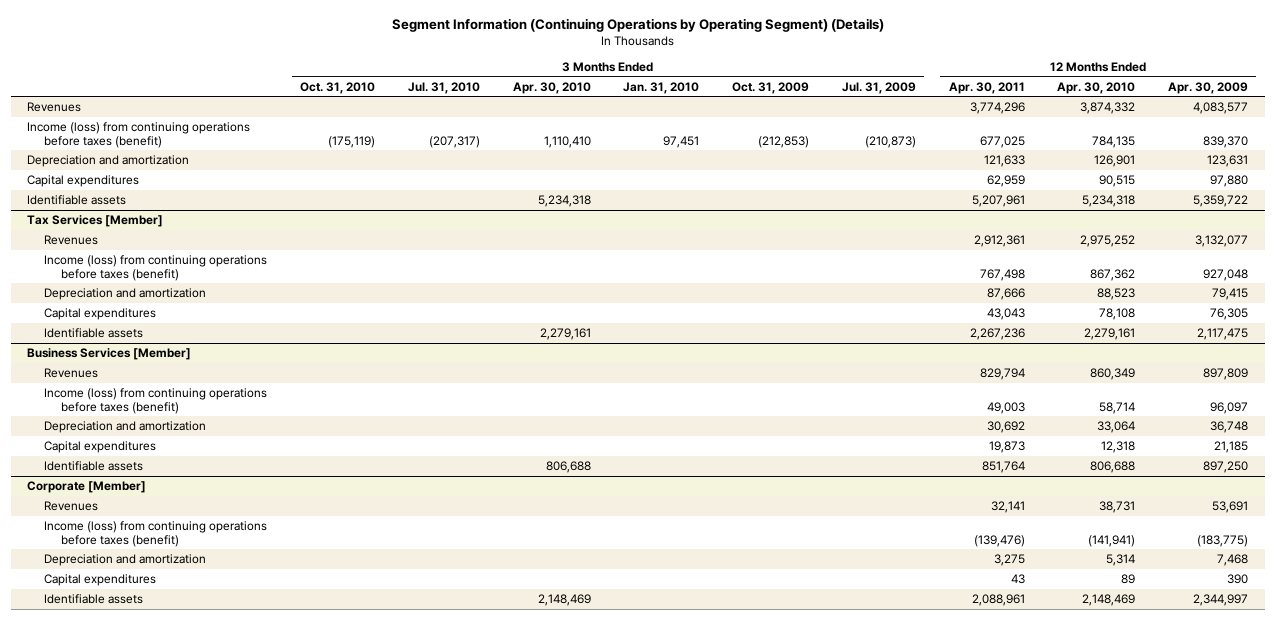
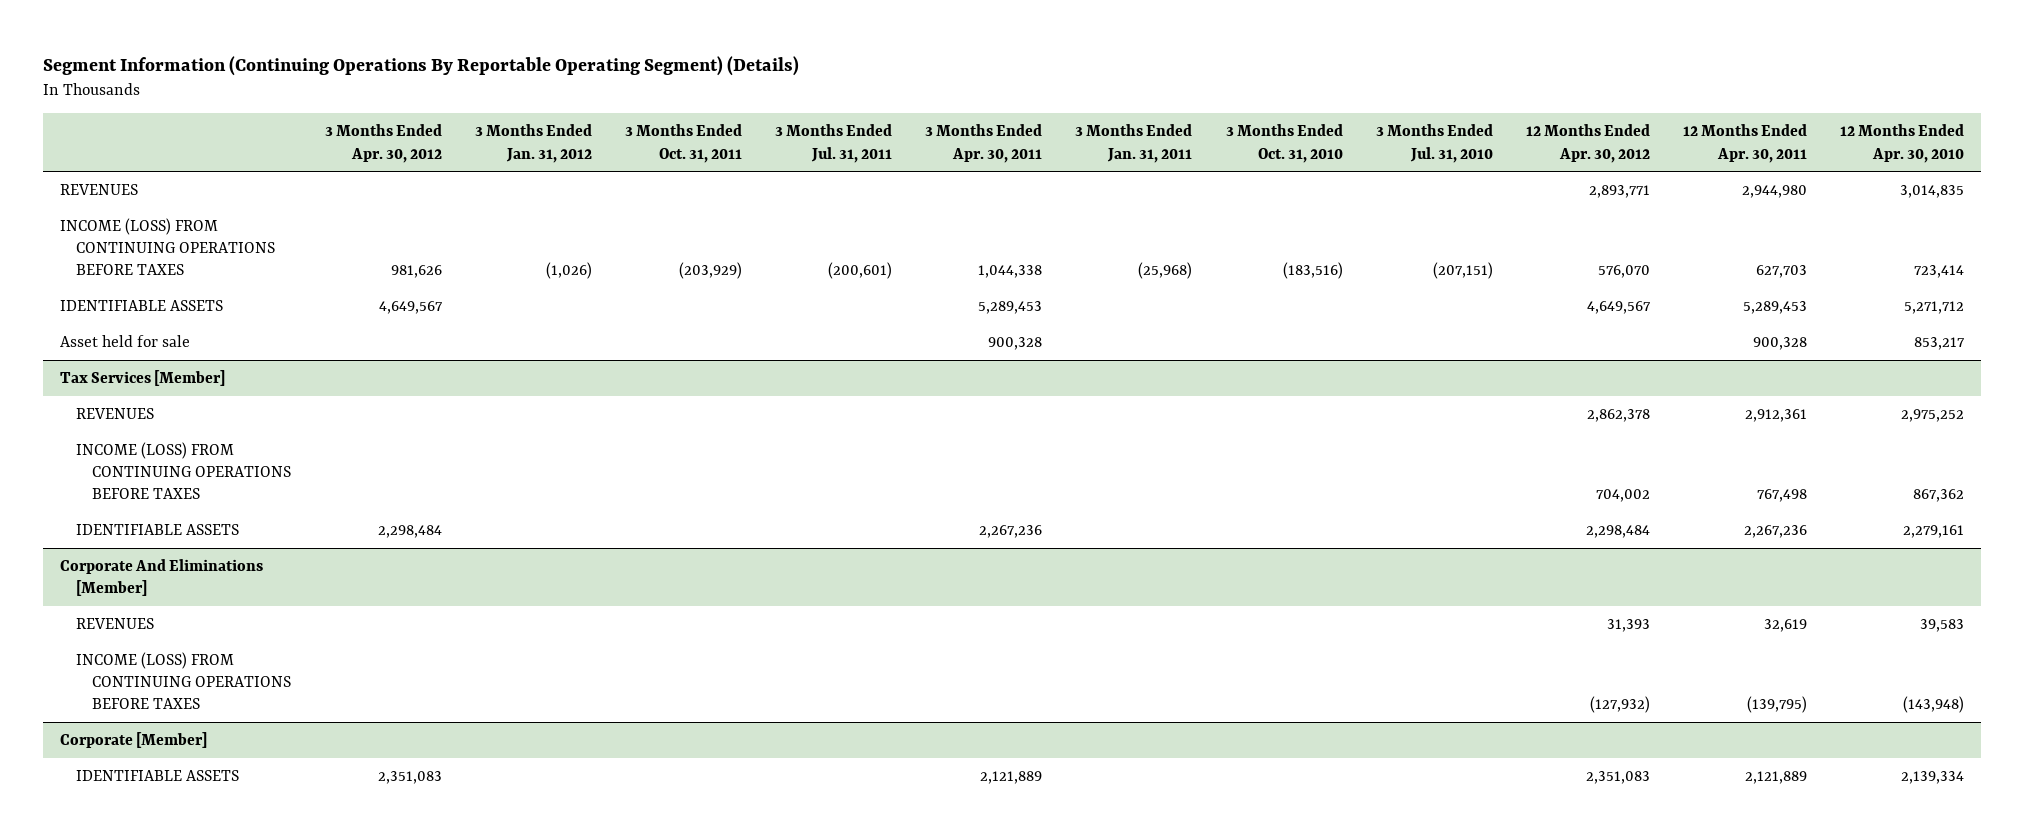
- Segment Information (Continuing Operations by Operating Segment) (Details)
+ Segment Information (Continuing Operations By Reportable Operating Segment) (Details)
- | 3 Months Ended Oct. 31, 2010 | 3 Months Ended Jul. 31, 2010 | 3 Months Ended Apr. 30, 2010 | 3 Months Ended Jan. 31, 2010 | 3 Months Ended Oct. 31, 2009 | 3 Months Ended Jul. 31, 2009 | 12 Months Ended Apr. 30, 2011 | 12 Months Ended Apr. 30, 2010 | 12 Months Ended Apr. 30, 2009
+ | 3 Months Ended Apr. 30, 2012 | 3 Months Ended Jan. 31, 2012 | 3 Months Ended Oct. 31, 2011 | 3 Months Ended Jul. 31, 2011 | 3 Months Ended Apr. 30, 2011 | 3 Months Ended Jan. 31, 2011 | 3 Months Ended Oct. 31, 2010 | 3 Months Ended Jul. 31, 2010 | 12 Months Ended Apr. 30, 2012 | 12 Months Ended Apr. 30, 2011 | 12 Months Ended Apr. 30, 2010
- Revenues | | | | | | | 3,774,296 | 3,874,332 | 4,083,577
- Income (loss) from continuing operations before taxes (benefit) | (175,119) | (207,317) | 1,110,410 | 97,451 | (212,853) | (210,873) | 677,025 | 784,135 | 839,370
- Depreciation and amortization | | | | | | | 121,633 | 126,901 | 123,631
- Capital expenditures | | | | | | | 62,959 | 90,515 | 97,880
- Identifiable assets | | | 5,234,318 | | | | 5,207,961 | 5,234,318 | 5,359,722
+ REVENUES | | | | | | | | | 2,893,771 | 2,944,980 | 3,014,835
+ INCOME (LOSS) FROM CONTINUING OPERATIONS BEFORE TAXES | 981,626 | (1,026) | (203,929) | (200,601) | 1,044,338 | (25,968) | (183,516) | (207,151) | 576,070 | 627,703 | 723,414
+ IDENTIFIABLE ASSETS | 4,649,567 | | | | 5,289,453 | | | | 4,649,567 | 5,289,453 | 5,271,712
+ Asset held for sale | | | | | 900,328 | | | | | 900,328 | 853,217
@ Tax Services [Member]
- Revenues | | | | | | | 2,912,361 | 2,975,252 | 3,132,077
- Income (loss) from continuing operations before taxes (benefit) | | | | | | | 767,498 | 867,362 | 927,048
- Depreciation and amortization | | | | | | | 87,666 | 88,523 | 79,415
- Capital expenditures | | | | | | | 43,043 | 78,108 | 76,305
- Identifiable assets | | | 2,279,161 | | | | 2,267,236 | 2,279,161 | 2,117,475
- Business Services [Member]
- Revenues | | | | | | | 829,794 | 860,349 | 897,809
- Income (loss) from continuing operations before taxes (benefit) | | | | | | | 49,003 | 58,714 | 96,097
- Depreciation and amortization | | | | | | | 30,692 | 33,064 | 36,748
- Capital expenditures | | | | | | | 19,873 | 12,318 | 21,185
- Identifiable assets | | | 806,688 | | | | 851,764 | 806,688 | 897,250
@ Tax Services [Member]
+ REVENUES | | | | | | | | | 2,862,378 | 2,912,361 | 2,975,252
+ INCOME (LOSS) FROM CONTINUING OPERATIONS BEFORE TAXES | | | | | | | | | 704,002 | 767,498 | 867,362
+ IDENTIFIABLE ASSETS | 2,298,484 | | | | 2,267,236 | | | | 2,298,484 | 2,267,236 | 2,279,161
+ Corporate And Eliminations [Member]
+ REVENUES | | | | | | | | | 31,393 | 32,619 | 39,583
+ INCOME (LOSS) FROM CONTINUING OPERATIONS BEFORE TAXES | | | | | | | | | (127,932) | (139,795) | (143,948)
@ Corporate [Member]
- Revenues | | | | | | | 32,141 | 38,731 | 53,691
- Income (loss) from continuing operations before taxes (benefit) | | | | | | | (139,476) | (141,941) | (183,775)
- Depreciation and amortization | | | | | | | 3,275 | 5,314 | 7,468
- Capital expenditures | | | | | | | 43 | 89 | 390
- Identifiable assets | | | 2,148,469 | | | | 2,088,961 | 2,148,469 | 2,344,997
+ IDENTIFIABLE ASSETS | 2,351,083 | | | | 2,121,889 | | | | 2,351,083 | 2,121,889 | 2,139,334

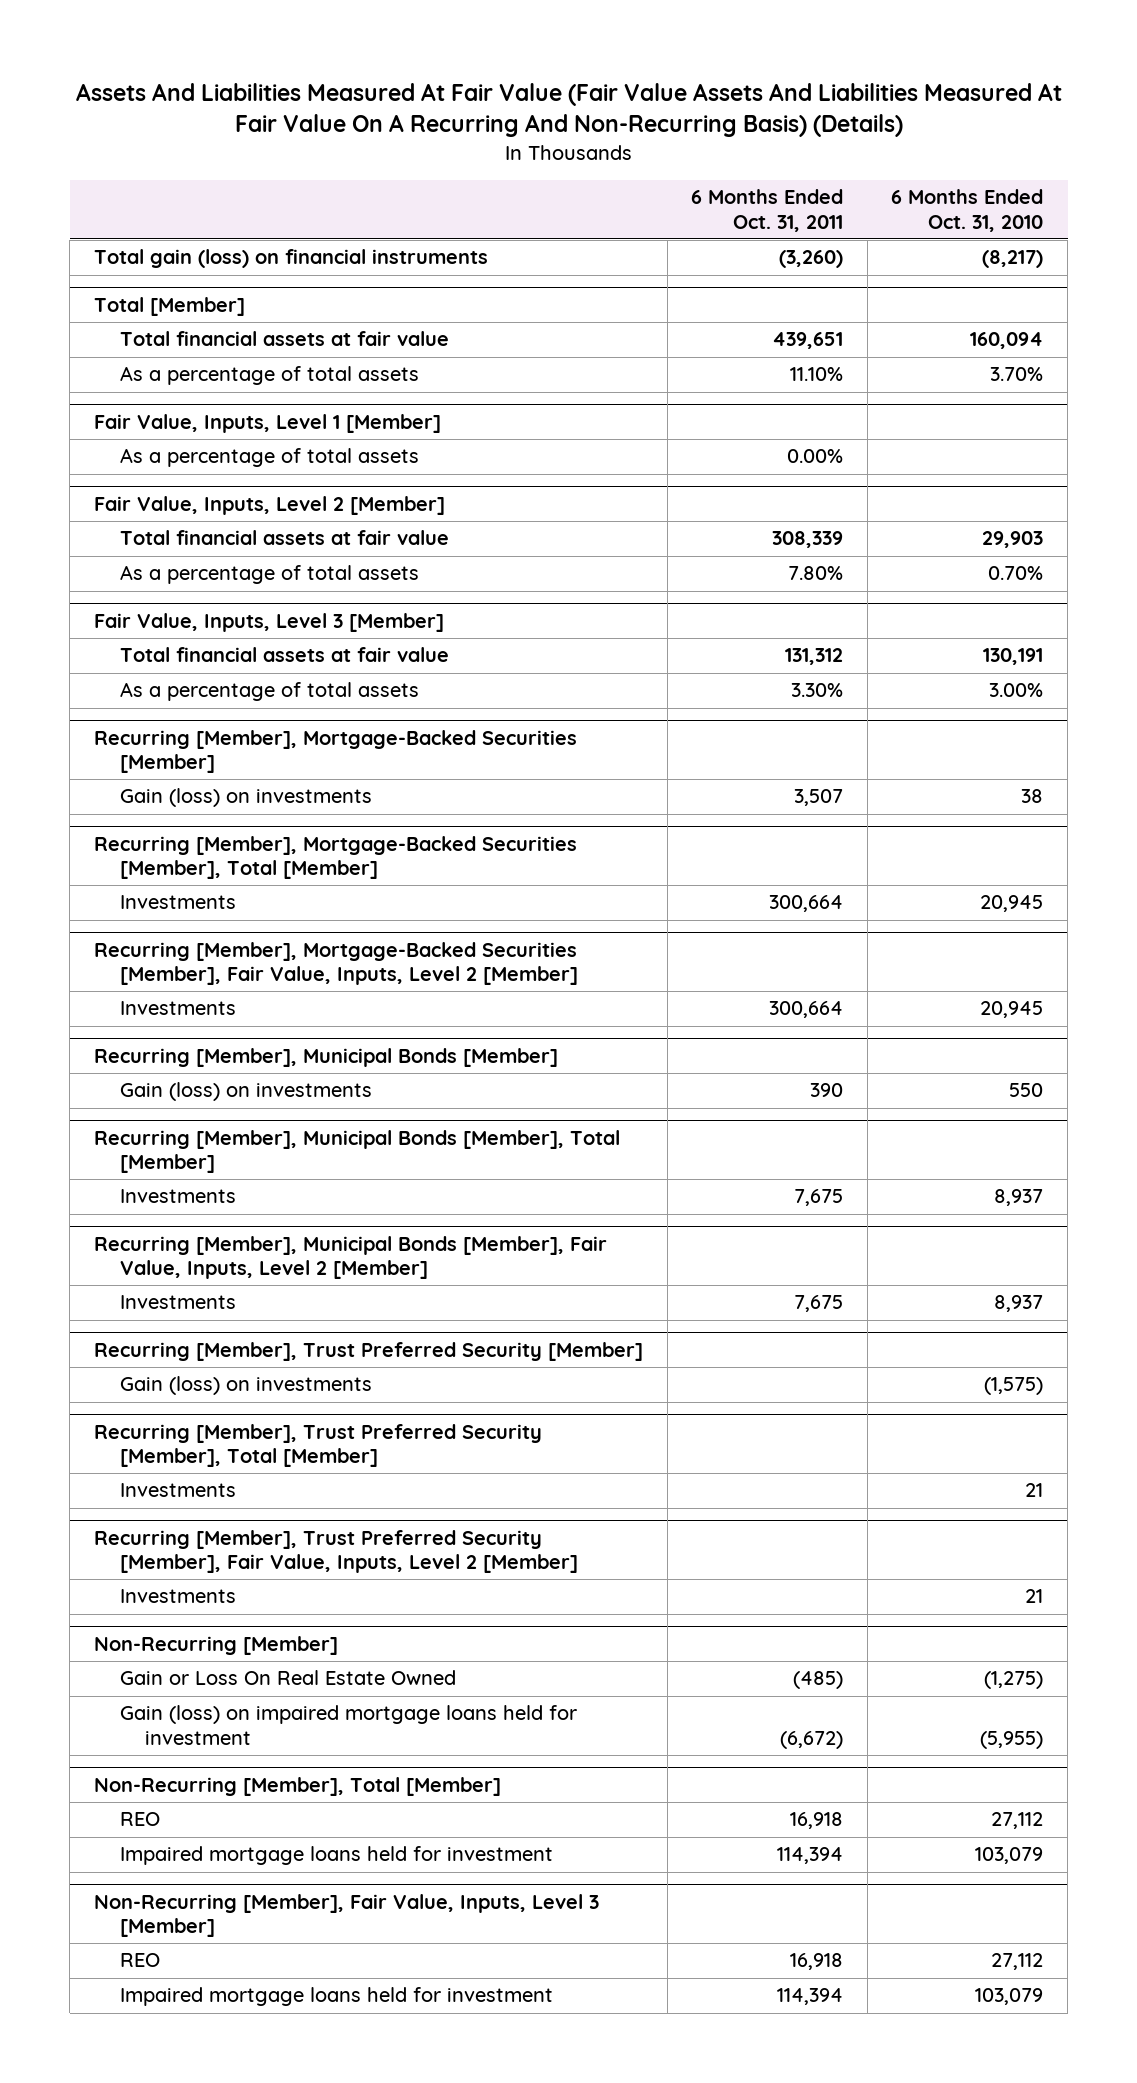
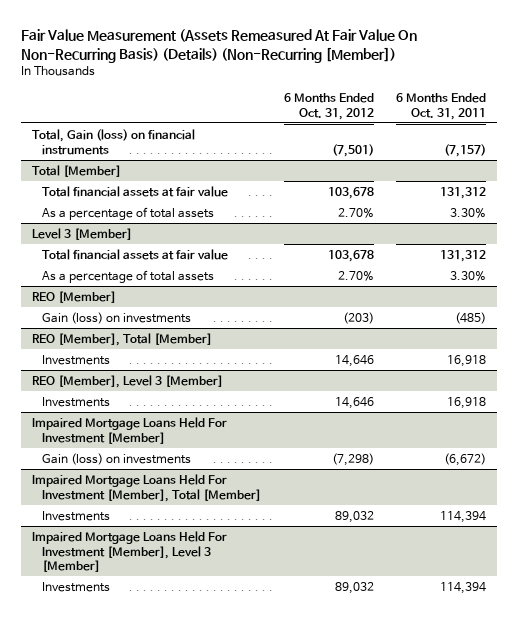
- Assets And Liabilities Measured At Fair Value (Fair Value Assets And Liabilities Measured At Fair Value On A Recurring And Non-Recurring Basis) (Details)
+ Fair Value Measurement (Assets Remeasured At Fair Value On Non-Recurring Basis) (Details) (Non-Recurring [Member])
- | 6 Months Ended Oct. 31, 2011 | 6 Months Ended Oct. 31, 2010
+ | 6 Months Ended Oct. 31, 2012 | 6 Months Ended Oct. 31, 2011
- Total gain (loss) on financial instruments | (3,260) | (8,217)
+ Total, Gain (loss) on financial instruments | (7,501) | (7,157)
@ Total [Member]
- Total financial assets at fair value | 439,651 | 160,094
- As a percentage of total assets | 11.10% | 3.70%
- Fair Value, Inputs, Level 1 [Member]
- As a percentage of total assets | 0.00% |
- Fair Value, Inputs, Level 2 [Member]
- Total financial assets at fair value | 308,339 | 29,903
- As a percentage of total assets | 7.80% | 0.70%
- Fair Value, Inputs, Level 3 [Member]
- Recurring [Member], Mortgage-Backed Securities [Member]
- Gain (loss) on investments | 3,507 | 38
- Recurring [Member], Mortgage-Backed Securities [Member], Total [Member]
- Investments | 300,664 | 20,945
- Recurring [Member], Mortgage-Backed Securities [Member], Fair Value, Inputs, Level 2 [Member]
- Investments | 300,664 | 20,945
- Recurring [Member], Municipal Bonds [Member]
- Gain (loss) on investments | 390 | 550
- Recurring [Member], Municipal Bonds [Member], Total [Member]
- Investments | 7,675 | 8,937
- Recurring [Member], Municipal Bonds [Member], Fair Value, Inputs, Level 2 [Member]
- Investments | 7,675 | 8,937
- Recurring [Member], Trust Preferred Security [Member]
- Gain (loss) on investments | | (1,575)
- Recurring [Member], Trust Preferred Security [Member], Total [Member]
- Investments | | 21
- Recurring [Member], Trust Preferred Security [Member], Fair Value, Inputs, Level 2 [Member]
- Investments | | 21
- Non-Recurring [Member]
- Gain or Loss On Real Estate Owned | (485) | (1,275)
- Gain (loss) on impaired mortgage loans held for investment | (6,672) | (5,955)
- Non-Recurring [Member], Total [Member]
- REO | 16,918 | 27,112
- Impaired mortgage loans held for investment | 114,394 | 103,079
- Non-Recurring [Member], Fair Value, Inputs, Level 3 [Member]
- REO | 16,918 | 27,112
- Impaired mortgage loans held for investment | 114,394 | 103,079
+ Level 3 [Member]
+ Total financial assets at fair value | 103,678 | 131,312
+ As a percentage of total assets | 2.70% | 3.30%
+ REO [Member]
+ Gain (loss) on investments | (203) | (485)
+ REO [Member], Total [Member]
+ Investments | 14,646 | 16,918
+ REO [Member], Level 3 [Member]
+ Investments | 14,646 | 16,918
+ Impaired Mortgage Loans Held For Investment [Member]
+ Gain (loss) on investments | (7,298) | (6,672)
+ Impaired Mortgage Loans Held For Investment [Member], Total [Member]
+ Investments | 89,032 | 114,394
+ Impaired Mortgage Loans Held For Investment [Member], Level 3 [Member]
+ Investments | 89,032 | 114,394

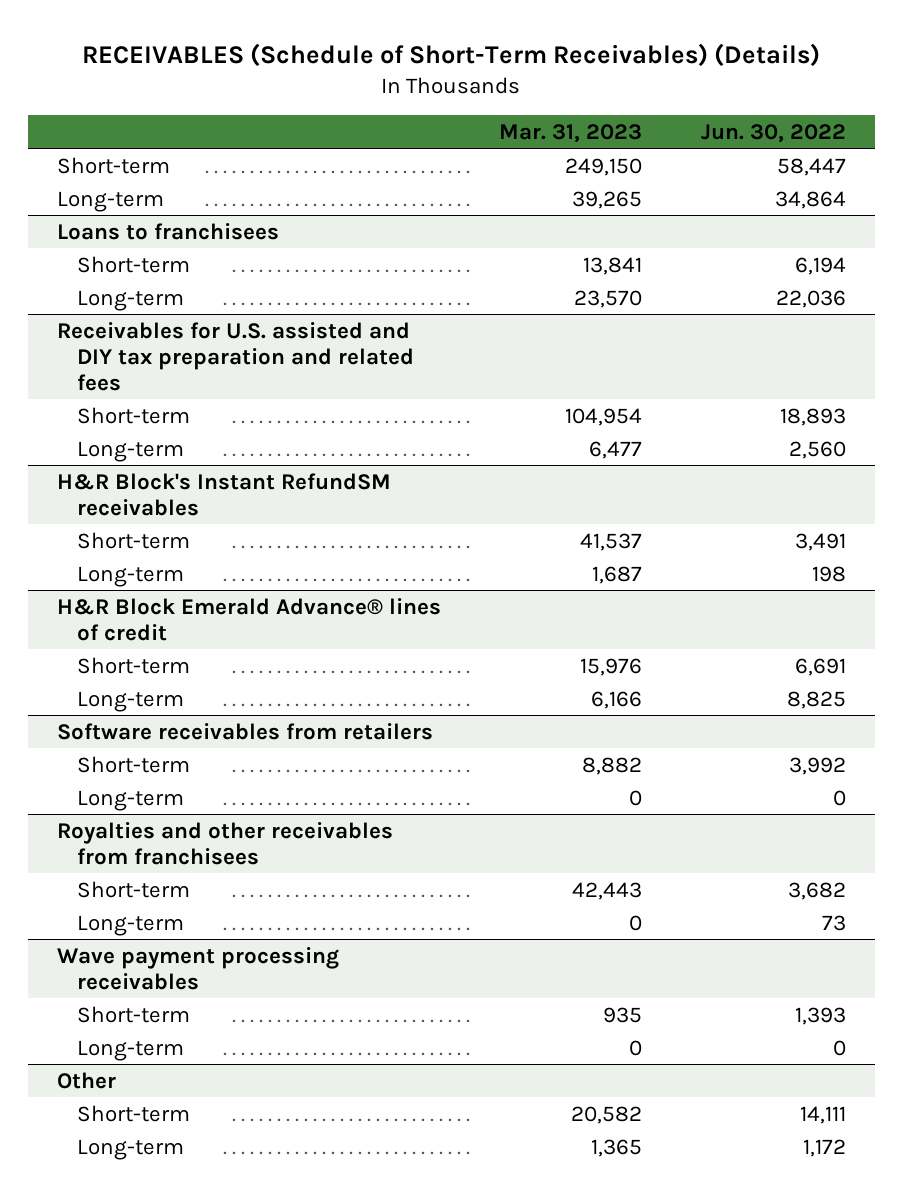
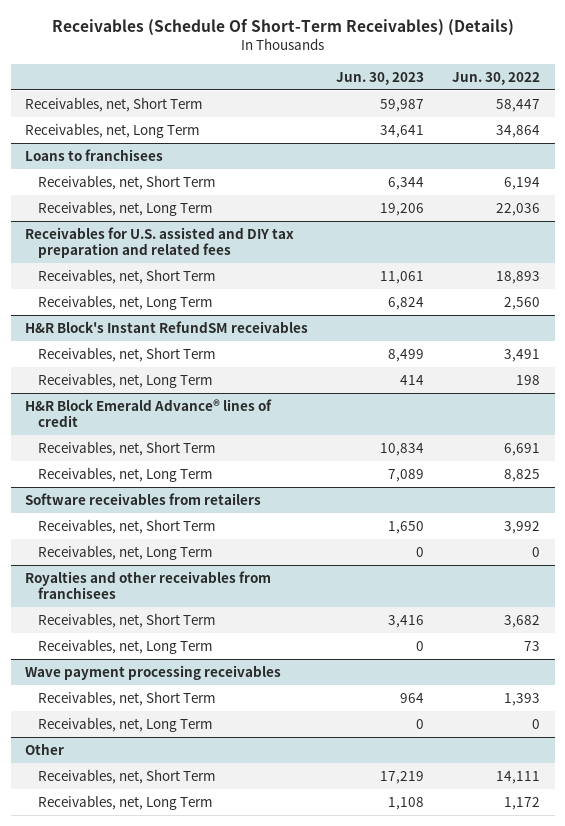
- RECEIVABLES (Schedule of Short-Term Receivables) (Details)
+ Receivables (Schedule Of Short-Term Receivables) (Details)
- | Mar. 31, 2023 | Jun. 30, 2022
+ | Jun. 30, 2023 | Jun. 30, 2022
- Short-term | 249,150 | 58,447
- Long-term | 39,265 | 34,864
+ Receivables, net, Short Term | 59,987 | 58,447
+ Receivables, net, Long Term | 34,641 | 34,864
@ Loans to franchisees
- Short-term | 13,841 | 6,194
- Long-term | 23,570 | 22,036
+ Receivables, net, Short Term | 6,344 | 6,194
+ Receivables, net, Long Term | 19,206 | 22,036
@ Receivables for U.S. assisted and DIY tax preparation and related fees
- Short-term | 104,954 | 18,893
- Long-term | 6,477 | 2,560
+ Receivables, net, Short Term | 11,061 | 18,893
+ Receivables, net, Long Term | 6,824 | 2,560
@ H&R Block's Instant RefundSM receivables
- Short-term | 41,537 | 3,491
- Long-term | 1,687 | 198
+ Receivables, net, Short Term | 8,499 | 3,491
+ Receivables, net, Long Term | 414 | 198
@ H&R Block Emerald Advance® lines of credit
- Short-term | 15,976 | 6,691
- Long-term | 6,166 | 8,825
+ Receivables, net, Short Term | 10,834 | 6,691
+ Receivables, net, Long Term | 7,089 | 8,825
@ Software receivables from retailers
- Short-term | 8,882 | 3,992
- Long-term | 0 | 0
+ Receivables, net, Short Term | 1,650 | 3,992
+ Receivables, net, Long Term | 0 | 0
@ Royalties and other receivables from franchisees
- Short-term | 42,443 | 3,682
- Long-term | 0 | 73
+ Receivables, net, Short Term | 3,416 | 3,682
+ Receivables, net, Long Term | 0 | 73
@ Wave payment processing receivables
- Short-term | 935 | 1,393
- Long-term | 0 | 0
+ Receivables, net, Short Term | 964 | 1,393
+ Receivables, net, Long Term | 0 | 0
@ Other
- Short-term | 20,582 | 14,111
- Long-term | 1,365 | 1,172
+ Receivables, net, Short Term | 17,219 | 14,111
+ Receivables, net, Long Term | 1,108 | 1,172

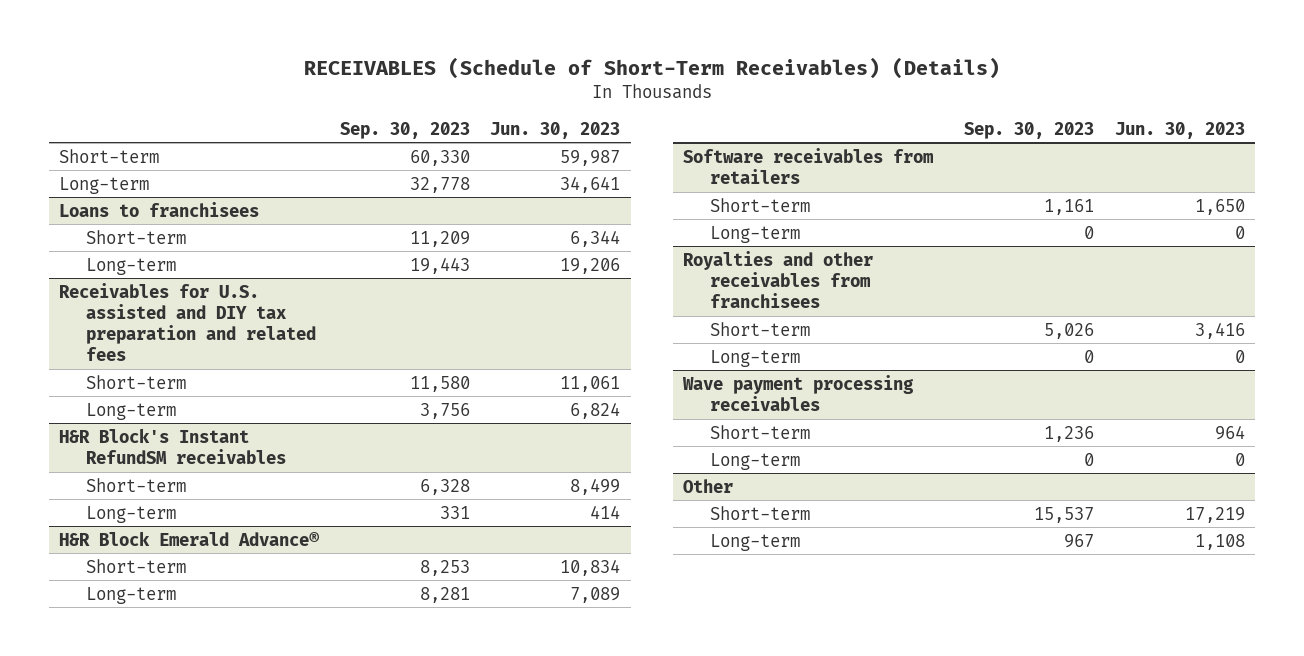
- Receivables (Schedule Of Short-Term Receivables) (Details)
+ RECEIVABLES (Schedule of Short-Term Receivables) (Details)
- | Jun. 30, 2023 | Jun. 30, 2022
+ | Sep. 30, 2023 | Jun. 30, 2023
- Receivables, net, Short Term | 59,987 | 58,447
- Receivables, net, Long Term | 34,641 | 34,864
+ Short-term | 60,330 | 59,987
+ Long-term | 32,778 | 34,641
@ Loans to franchisees
- Receivables, net, Short Term | 6,344 | 6,194
- Receivables, net, Long Term | 19,206 | 22,036
+ Short-term | 11,209 | 6,344
+ Long-term | 19,443 | 19,206
@ Receivables for U.S. assisted and DIY tax preparation and related fees
- Receivables, net, Short Term | 11,061 | 18,893
- Receivables, net, Long Term | 6,824 | 2,560
+ Short-term | 11,580 | 11,061
+ Long-term | 3,756 | 6,824
@ H&R Block's Instant RefundSM receivables
- Receivables, net, Short Term | 8,499 | 3,491
- Receivables, net, Long Term | 414 | 198
- H&R Block Emerald Advance® lines of credit
- Receivables, net, Short Term | 10,834 | 6,691
- Receivables, net, Long Term | 7,089 | 8,825
@ H&R Block's Instant RefundSM receivables
+ Short-term | 6,328 | 8,499
+ Long-term | 331 | 414
+ H&R Block Emerald Advance®
+ Short-term | 8,253 | 10,834
+ Long-term | 8,281 | 7,089
@ Software receivables from retailers
- Receivables, net, Short Term | 1,650 | 3,992
- Receivables, net, Long Term | 0 | 0
+ Short-term | 1,161 | 1,650
+ Long-term | 0 | 0
@ Royalties and other receivables from franchisees
- Receivables, net, Short Term | 3,416 | 3,682
- Receivables, net, Long Term | 0 | 73
+ Short-term | 5,026 | 3,416
+ Long-term | 0 | 0
@ Wave payment processing receivables
- Receivables, net, Short Term | 964 | 1,393
- Receivables, net, Long Term | 0 | 0
+ Short-term | 1,236 | 964
+ Long-term | 0 | 0
@ Other
- Receivables, net, Short Term | 17,219 | 14,111
- Receivables, net, Long Term | 1,108 | 1,172
+ Short-term | 15,537 | 17,219
+ Long-term | 967 | 1,108

